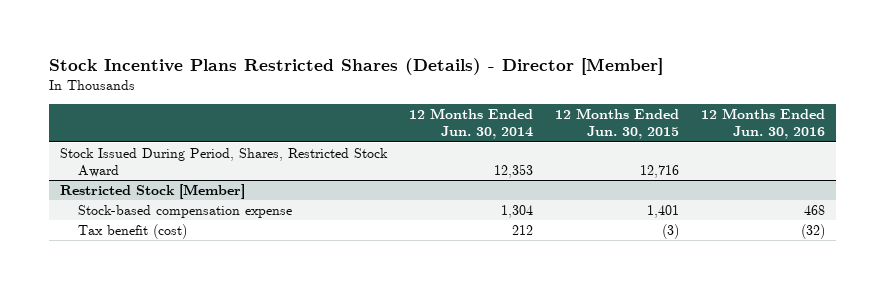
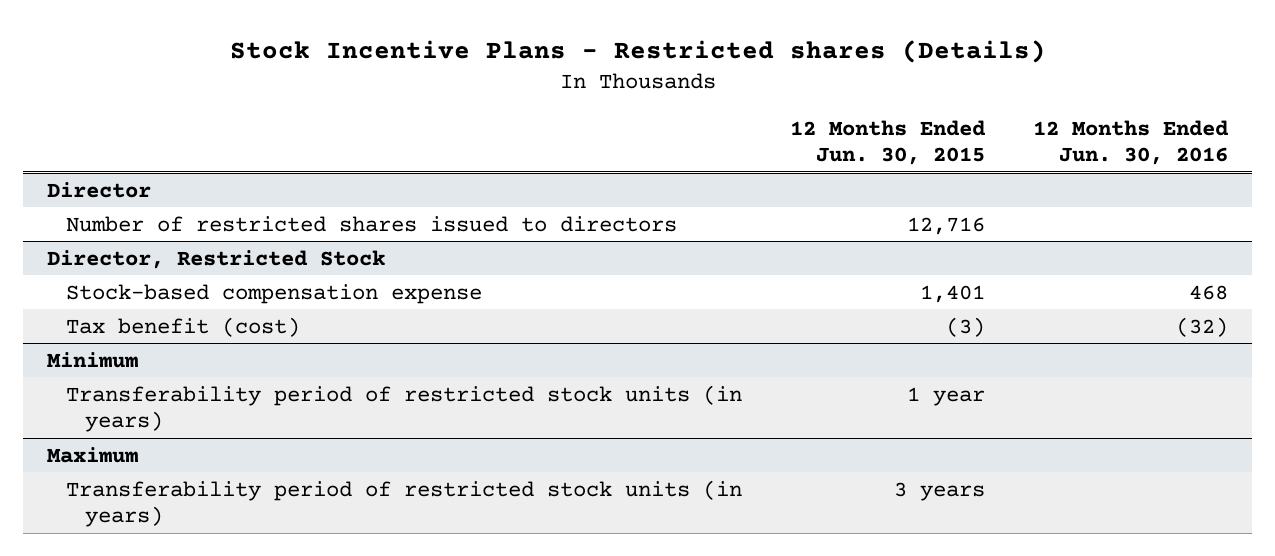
- Stock Incentive Plans Restricted Shares (Details) - Director [Member]
+ Stock Incentive Plans - Restricted shares (Details)
- | 12 Months Ended Jun. 30, 2014 | 12 Months Ended Jun. 30, 2015 | 12 Months Ended Jun. 30, 2016
+ | 12 Months Ended Jun. 30, 2015 | 12 Months Ended Jun. 30, 2016
- Stock Issued During Period, Shares, Restricted Stock Award | 12,353 | 12,716 |
- Restricted Stock [Member]
+ Director
+ Number of restricted shares issued to directors | 12,716 |
+ Director, Restricted Stock
+ Minimum
+ Transferability period of restricted stock units (in years) | 1 year |
+ Maximum
+ Transferability period of restricted stock units (in years) | 3 years |

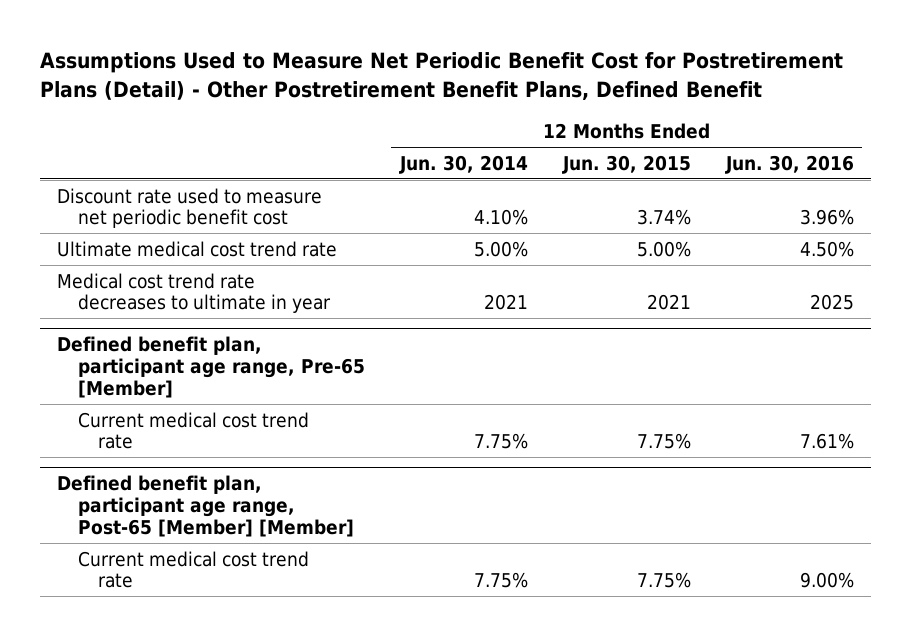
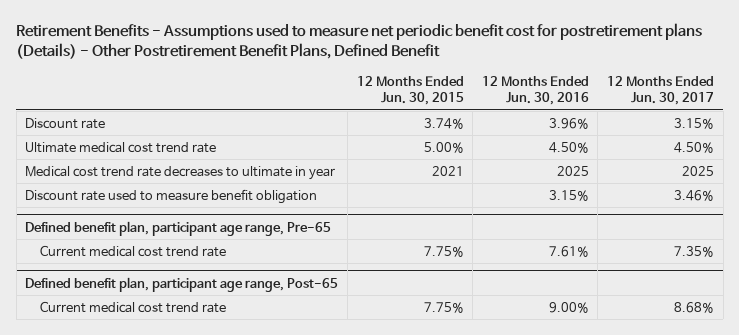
- Assumptions Used to Measure Net Periodic Benefit Cost for Postretirement Plans (Detail) - Other Postretirement Benefit Plans, Defined Benefit
+ Retirement Benefits - Assumptions used to measure net periodic benefit cost for postretirement plans (Details) - Other Postretirement Benefit Plans, Defined Benefit
- | 12 Months Ended Jun. 30, 2014 | 12 Months Ended Jun. 30, 2015 | 12 Months Ended Jun. 30, 2016
+ | 12 Months Ended Jun. 30, 2015 | 12 Months Ended Jun. 30, 2016 | 12 Months Ended Jun. 30, 2017
- Discount rate used to measure net periodic benefit cost | 4.10% | 3.74% | 3.96%
+ Discount rate | 3.74% | 3.96% | 3.15%
- Defined benefit plan, participant age range, Pre-65 [Member]
+ Discount rate used to measure benefit obligation | | 3.15% | 3.46%
+ Defined benefit plan, participant age range, Pre-65
- Defined benefit plan, participant age range, Post-65 [Member] [Member]
+ Defined benefit plan, participant age range, Post-65

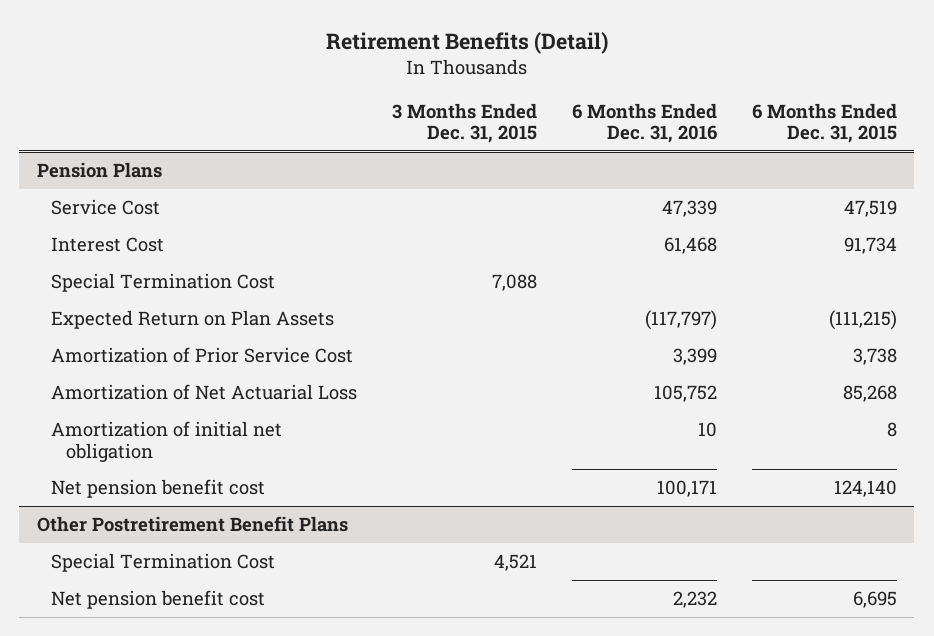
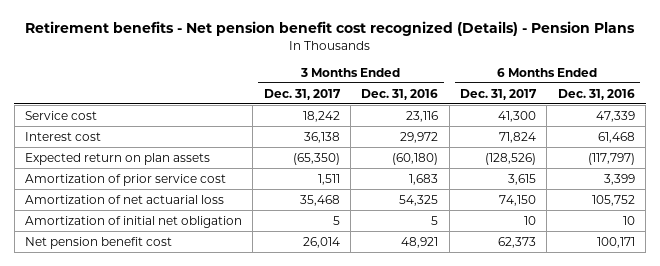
- Retirement Benefits (Detail)
+ Retirement benefits - Net pension benefit cost recognized (Details) - Pension Plans
- | 3 Months Ended Dec. 31, 2015 | 6 Months Ended Dec. 31, 2016 | 6 Months Ended Dec. 31, 2015
+ | 3 Months Ended Dec. 31, 2017 | 3 Months Ended Dec. 31, 2016 | 6 Months Ended Dec. 31, 2017 | 6 Months Ended Dec. 31, 2016
- Pension Plans
- Service Cost | | 47,339 | 47,519
- Interest Cost | | 61,468 | 91,734
- Special Termination Cost | 7,088 | |
- Expected Return on Plan Assets | | (117,797) | (111,215)
- Amortization of Prior Service Cost | | 3,399 | 3,738
- Amortization of Net Actuarial Loss | | 105,752 | 85,268
+ Service cost | 18,242 | 23,116 | 41,300 | 47,339
+ Interest cost | 36,138 | 29,972 | 71,824 | 61,468
+ Expected return on plan assets | (65,350) | (60,180) | (128,526) | (117,797)
+ Amortization of prior service cost | 1,511 | 1,683 | 3,615 | 3,399
+ Amortization of net actuarial loss | 35,468 | 54,325 | 74,150 | 105,752
- Other Postretirement Benefit Plans
- Special Termination Cost | 4,521 | |
- Net pension benefit cost | | 2,232 | 6,695

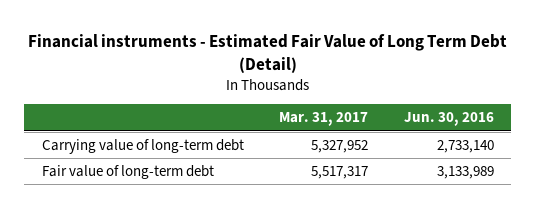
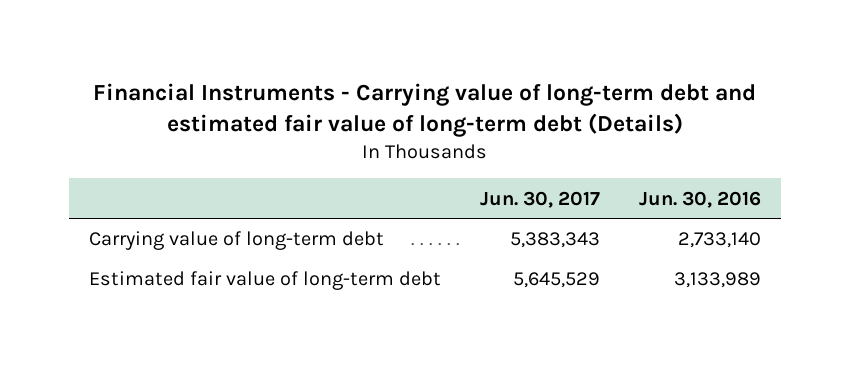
- Financial instruments - Estimated Fair Value of Long Term Debt (Detail)
+ Financial Instruments - Carrying value of long-term debt and estimated fair value of long-term debt (Details)
- | Mar. 31, 2017 | Jun. 30, 2016
+ | Jun. 30, 2017 | Jun. 30, 2016
- Fair value of long-term debt | 5,517,317 | 3,133,989
+ Estimated fair value of long-term debt | 5,645,529 | 3,133,989

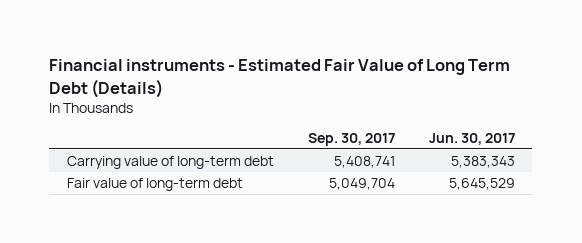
- Financial Instruments - Carrying value of long-term debt and estimated fair value of long-term debt (Details)
+ Financial instruments - Estimated Fair Value of Long Term Debt (Details)
- | Jun. 30, 2017 | Jun. 30, 2016
+ | Sep. 30, 2017 | Jun. 30, 2017
- Estimated fair value of long-term debt | 5,645,529 | 3,133,989
+ Fair value of long-term debt | 5,049,704 | 5,645,529

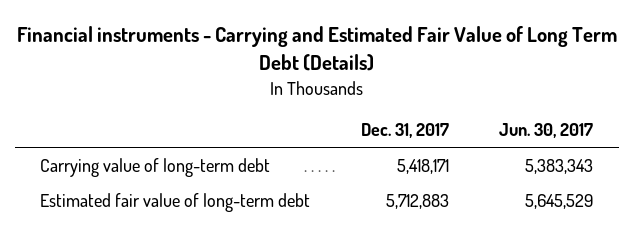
- Financial instruments - Estimated Fair Value of Long Term Debt (Details)
+ Financial instruments - Carrying and Estimated Fair Value of Long Term Debt (Details)
- | Sep. 30, 2017 | Jun. 30, 2017
+ | Dec. 31, 2017 | Jun. 30, 2017
- Fair value of long-term debt | 5,049,704 | 5,645,529
+ Estimated fair value of long-term debt | 5,712,883 | 5,645,529

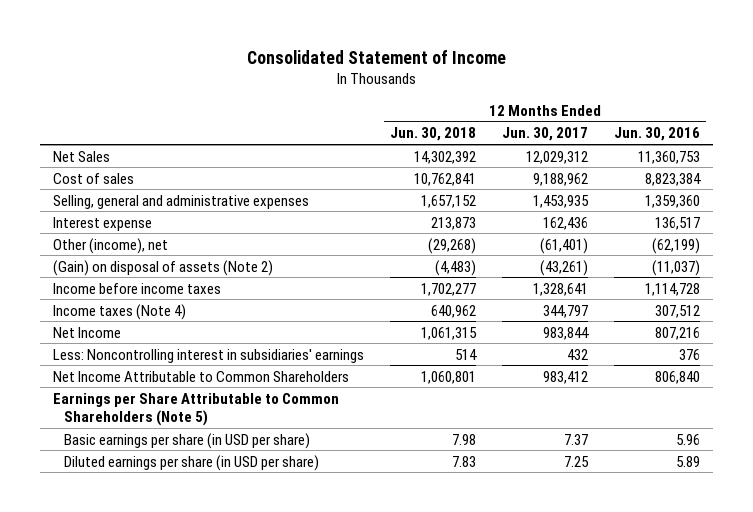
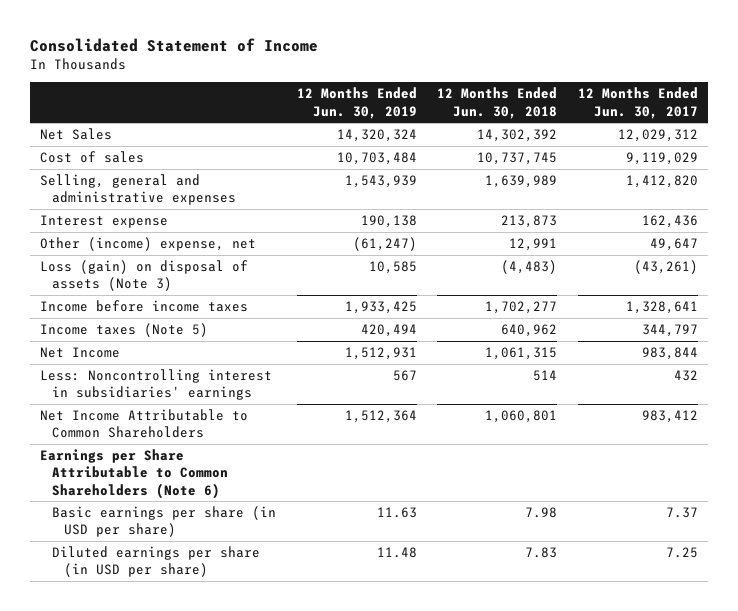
- | 12 Months Ended Jun. 30, 2018 | 12 Months Ended Jun. 30, 2017 | 12 Months Ended Jun. 30, 2016
+ | 12 Months Ended Jun. 30, 2019 | 12 Months Ended Jun. 30, 2018 | 12 Months Ended Jun. 30, 2017
- Cost of sales | 10,762,841 | 9,188,962 | 8,823,384
- Selling, general and administrative expenses | 1,657,152 | 1,453,935 | 1,359,360
+ Cost of sales | 10,703,484 | 10,737,745 | 9,119,029
+ Selling, general and administrative expenses | 1,543,939 | 1,639,989 | 1,412,820
- Other (income), net | (29,268) | (61,401) | (62,199)
- (Gain) on disposal of assets (Note 2) | (4,483) | (43,261) | (11,037)
+ Other (income) expense, net | (61,247) | 12,991 | 49,647
+ Loss (gain) on disposal of assets (Note 3) | 10,585 | (4,483) | (43,261)
- Income taxes (Note 4) | 640,962 | 344,797 | 307,512
+ Income taxes (Note 5) | 420,494 | 640,962 | 344,797
- Earnings per Share Attributable to Common Shareholders (Note 5)
+ Earnings per Share Attributable to Common Shareholders (Note 6)

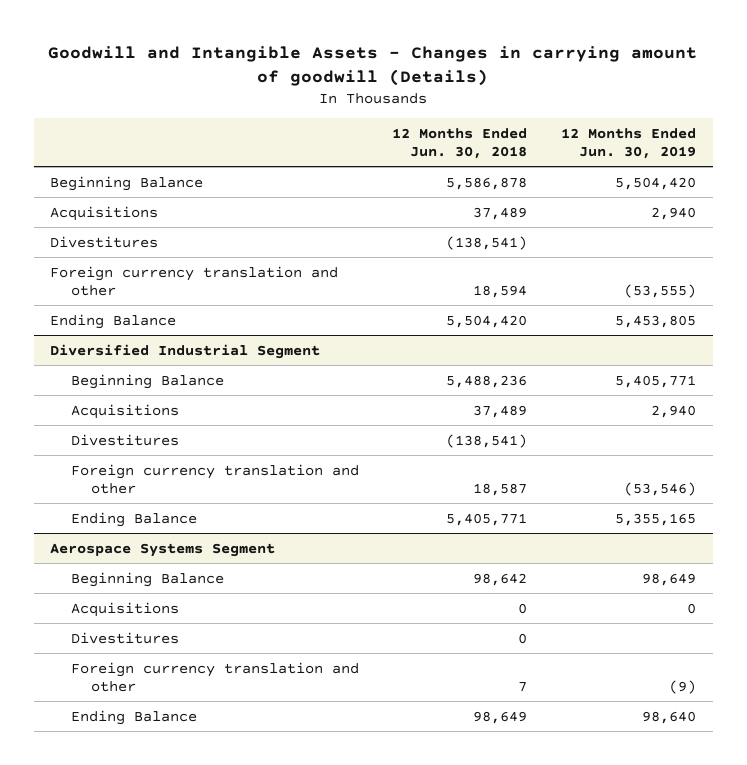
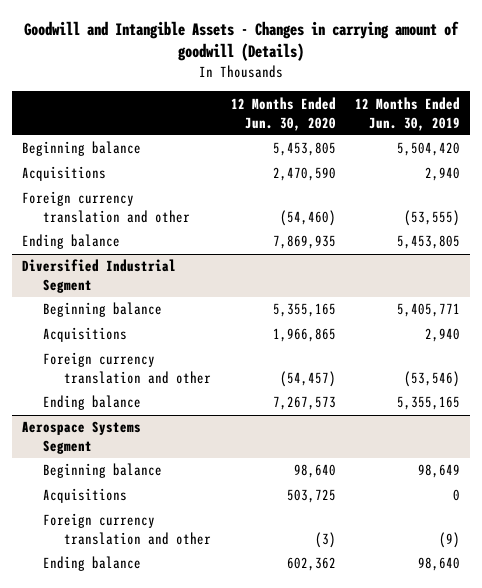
- | 12 Months Ended Jun. 30, 2018 | 12 Months Ended Jun. 30, 2019
+ | 12 Months Ended Jun. 30, 2020 | 12 Months Ended Jun. 30, 2019
- Beginning Balance | 5,586,878 | 5,504,420
+ Beginning balance | 5,453,805 | 5,504,420
- Divestitures | (138,541) |
- Ending Balance | 5,504,420 | 5,453,805
+ Ending balance | 7,869,935 | 5,453,805
@ Diversified Industrial Segment
- Beginning Balance | 5,488,236 | 5,405,771
+ Beginning balance | 5,355,165 | 5,405,771
- Divestitures | (138,541) |
- Ending Balance | 5,405,771 | 5,355,165
+ Ending balance | 7,267,573 | 5,355,165
@ Aerospace Systems Segment
- Beginning Balance | 98,642 | 98,649
+ Beginning balance | 98,640 | 98,649
- Divestitures | 0 |
- Ending Balance | 98,649 | 98,640
+ Ending balance | 602,362 | 98,640

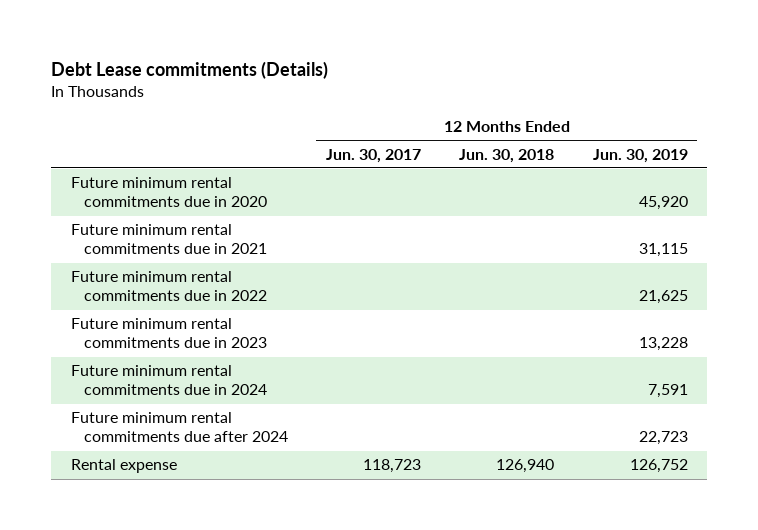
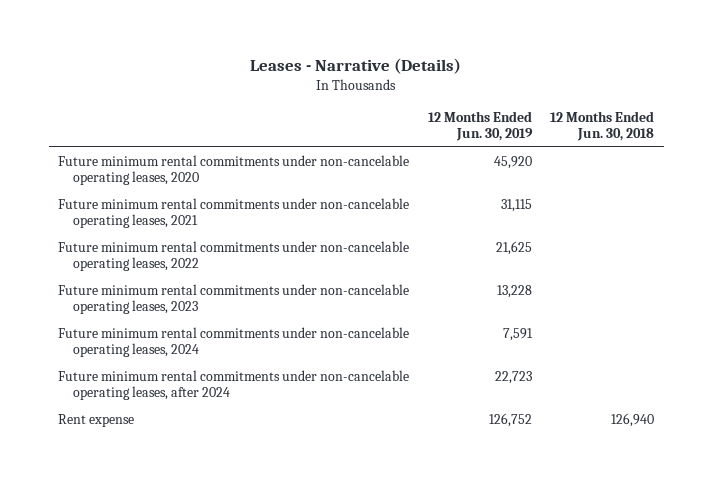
- Debt Lease commitments (Details)
+ Leases - Narrative (Details)
- | 12 Months Ended Jun. 30, 2017 | 12 Months Ended Jun. 30, 2018 | 12 Months Ended Jun. 30, 2019
+ | 12 Months Ended Jun. 30, 2019 | 12 Months Ended Jun. 30, 2018
- Future minimum rental commitments due in 2020 | | | 45,920
- Future minimum rental commitments due in 2021 | | | 31,115
- Future minimum rental commitments due in 2022 | | | 21,625
- Future minimum rental commitments due in 2023 | | | 13,228
- Future minimum rental commitments due in 2024 | | | 7,591
- Future minimum rental commitments due after 2024 | | | 22,723
- Rental expense | 118,723 | 126,940 | 126,752
+ Future minimum rental commitments under non-cancelable operating leases, 2020 | 45,920 |
+ Future minimum rental commitments under non-cancelable operating leases, 2021 | 31,115 |
+ Future minimum rental commitments under non-cancelable operating leases, 2022 | 21,625 |
+ Future minimum rental commitments under non-cancelable operating leases, 2023 | 13,228 |
+ Future minimum rental commitments under non-cancelable operating leases, 2024 | 7,591 |
+ Future minimum rental commitments under non-cancelable operating leases, after 2024 | 22,723 |
+ Rent expense | 126,752 | 126,940

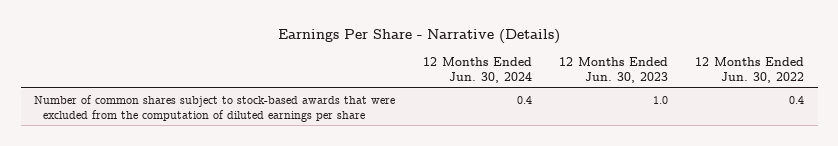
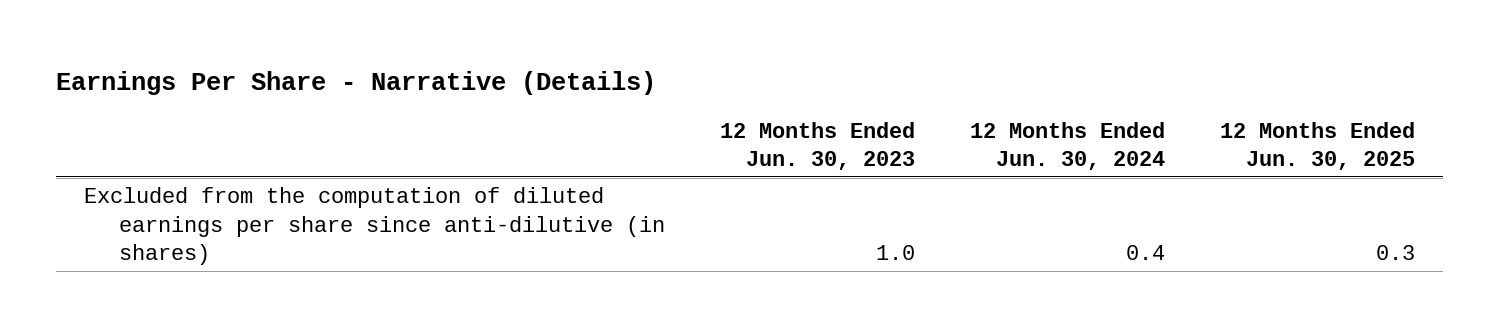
- | 12 Months Ended Jun. 30, 2024 | 12 Months Ended Jun. 30, 2023 | 12 Months Ended Jun. 30, 2022
+ | 12 Months Ended Jun. 30, 2023 | 12 Months Ended Jun. 30, 2024 | 12 Months Ended Jun. 30, 2025
- Number of common shares subject to stock-based awards that were excluded from the computation of diluted earnings per share | 0.4 | 1.0 | 0.4
+ Excluded from the computation of diluted earnings per share since anti-dilutive (in shares) | 1.0 | 0.4 | 0.3

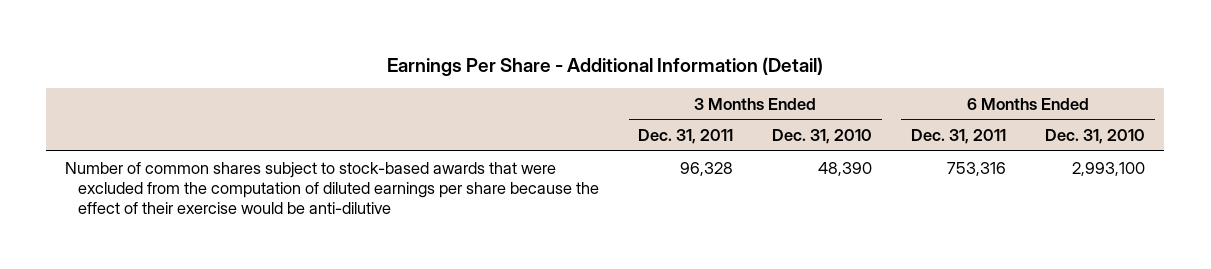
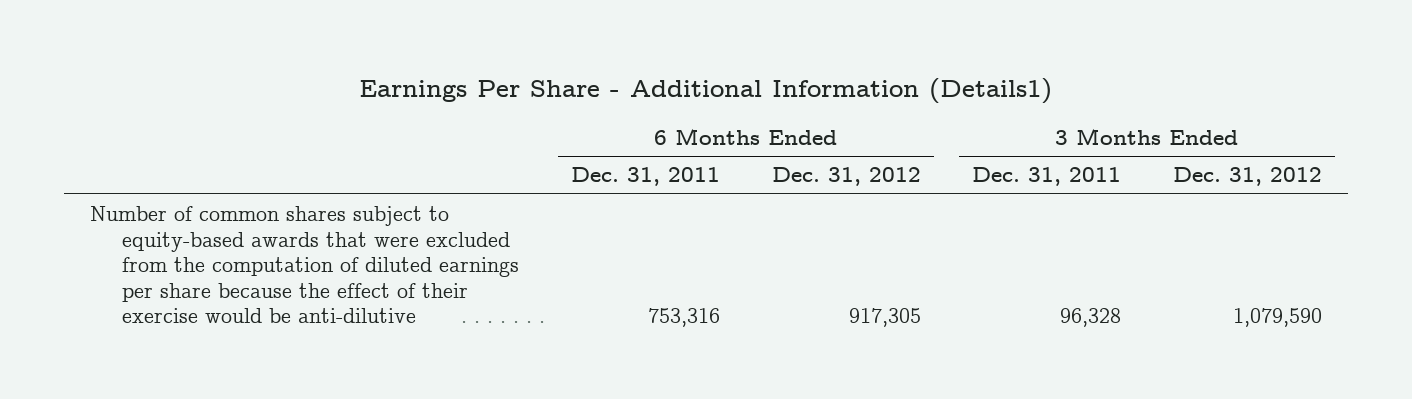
- Earnings Per Share - Additional Information (Detail)
+ Earnings Per Share - Additional Information (Details1)
- | 3 Months Ended Dec. 31, 2011 | 3 Months Ended Dec. 31, 2010 | 6 Months Ended Dec. 31, 2011 | 6 Months Ended Dec. 31, 2010
+ | 6 Months Ended Dec. 31, 2011 | 6 Months Ended Dec. 31, 2012 | 3 Months Ended Dec. 31, 2011 | 3 Months Ended Dec. 31, 2012
- Number of common shares subject to stock-based awards that were excluded from the computation of diluted earnings per share because the effect of their exercise would be anti-dilutive | 96,328 | 48,390 | 753,316 | 2,993,100
+ Number of common shares subject to equity-based awards that were excluded from the computation of diluted earnings per share because the effect of their exercise would be anti-dilutive | 753,316 | 917,305 | 96,328 | 1,079,590

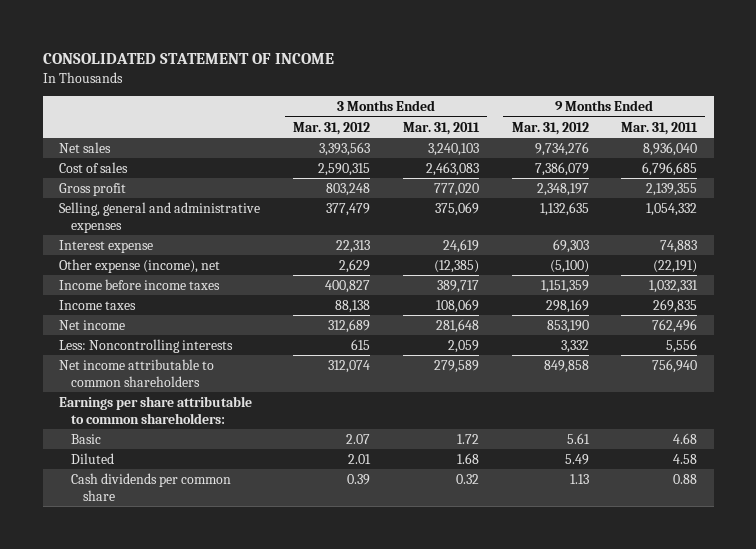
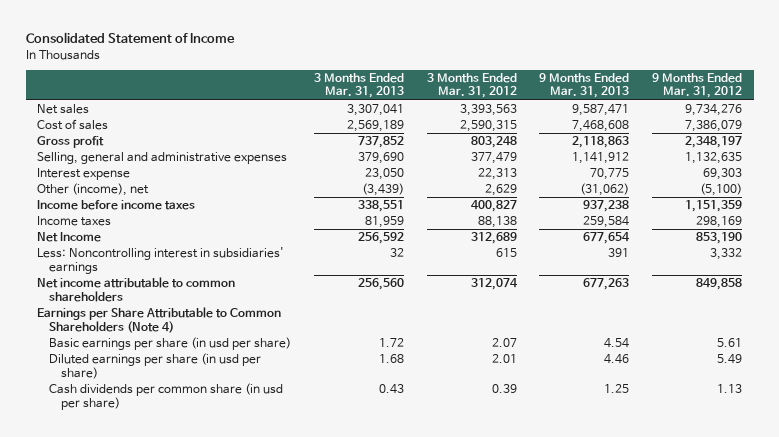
- CONSOLIDATED STATEMENT OF INCOME
+ Consolidated Statement of Income
- | 3 Months Ended Mar. 31, 2012 | 3 Months Ended Mar. 31, 2011 | 9 Months Ended Mar. 31, 2012 | 9 Months Ended Mar. 31, 2011
+ | 3 Months Ended Mar. 31, 2013 | 3 Months Ended Mar. 31, 2012 | 9 Months Ended Mar. 31, 2013 | 9 Months Ended Mar. 31, 2012
- Other expense (income), net | 2,629 | (12,385) | (5,100) | (22,191)
+ Other (income), net | (3,439) | 2,629 | (31,062) | (5,100)
- Net income | 312,689 | 281,648 | 853,190 | 762,496
- Less: Noncontrolling interests | 615 | 2,059 | 3,332 | 5,556
+ Net Income | 256,592 | 312,689 | 677,654 | 853,190
+ Less: Noncontrolling interest in subsidiaries' earnings | 32 | 615 | 391 | 3,332
- Earnings per share attributable to common shareholders:
- Basic | 2.07 | 1.72 | 5.61 | 4.68
- Diluted | 2.01 | 1.68 | 5.49 | 4.58
- Cash dividends per common share | 0.39 | 0.32 | 1.13 | 0.88
+ Earnings per Share Attributable to Common Shareholders (Note 4)
+ Basic earnings per share (in usd per share) | 1.72 | 2.07 | 4.54 | 5.61
+ Diluted earnings per share (in usd per share) | 1.68 | 2.01 | 4.46 | 5.49
+ Cash dividends per common share (in usd per share) | 0.43 | 0.39 | 1.25 | 1.13

